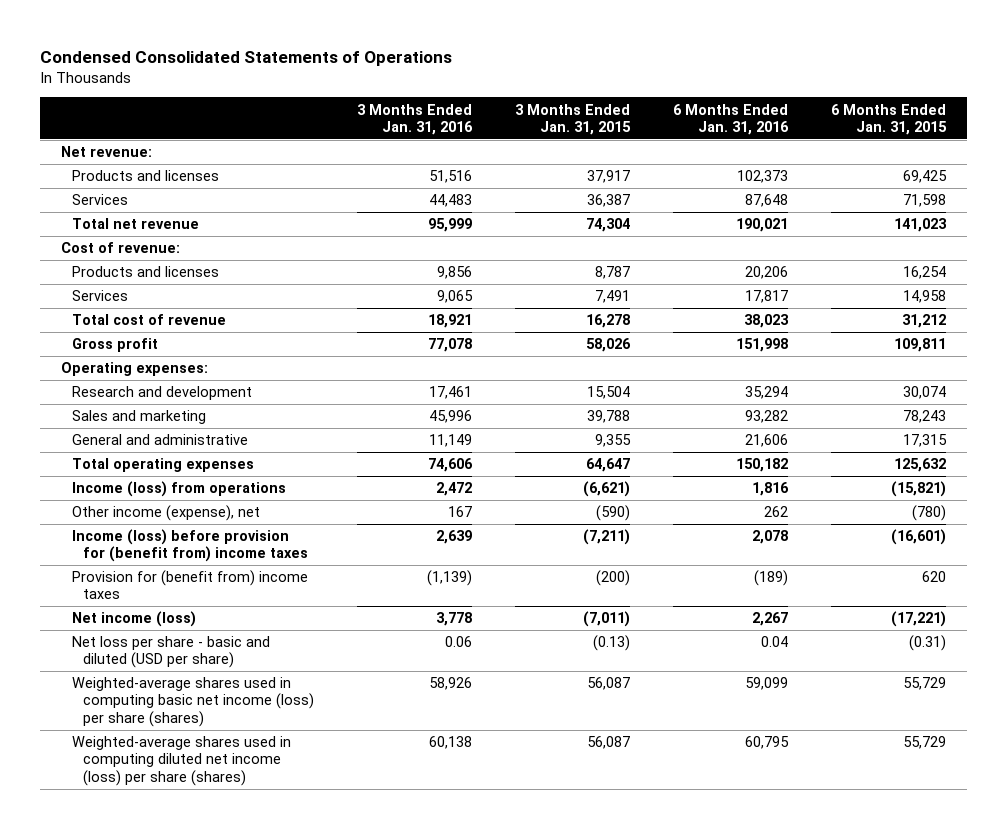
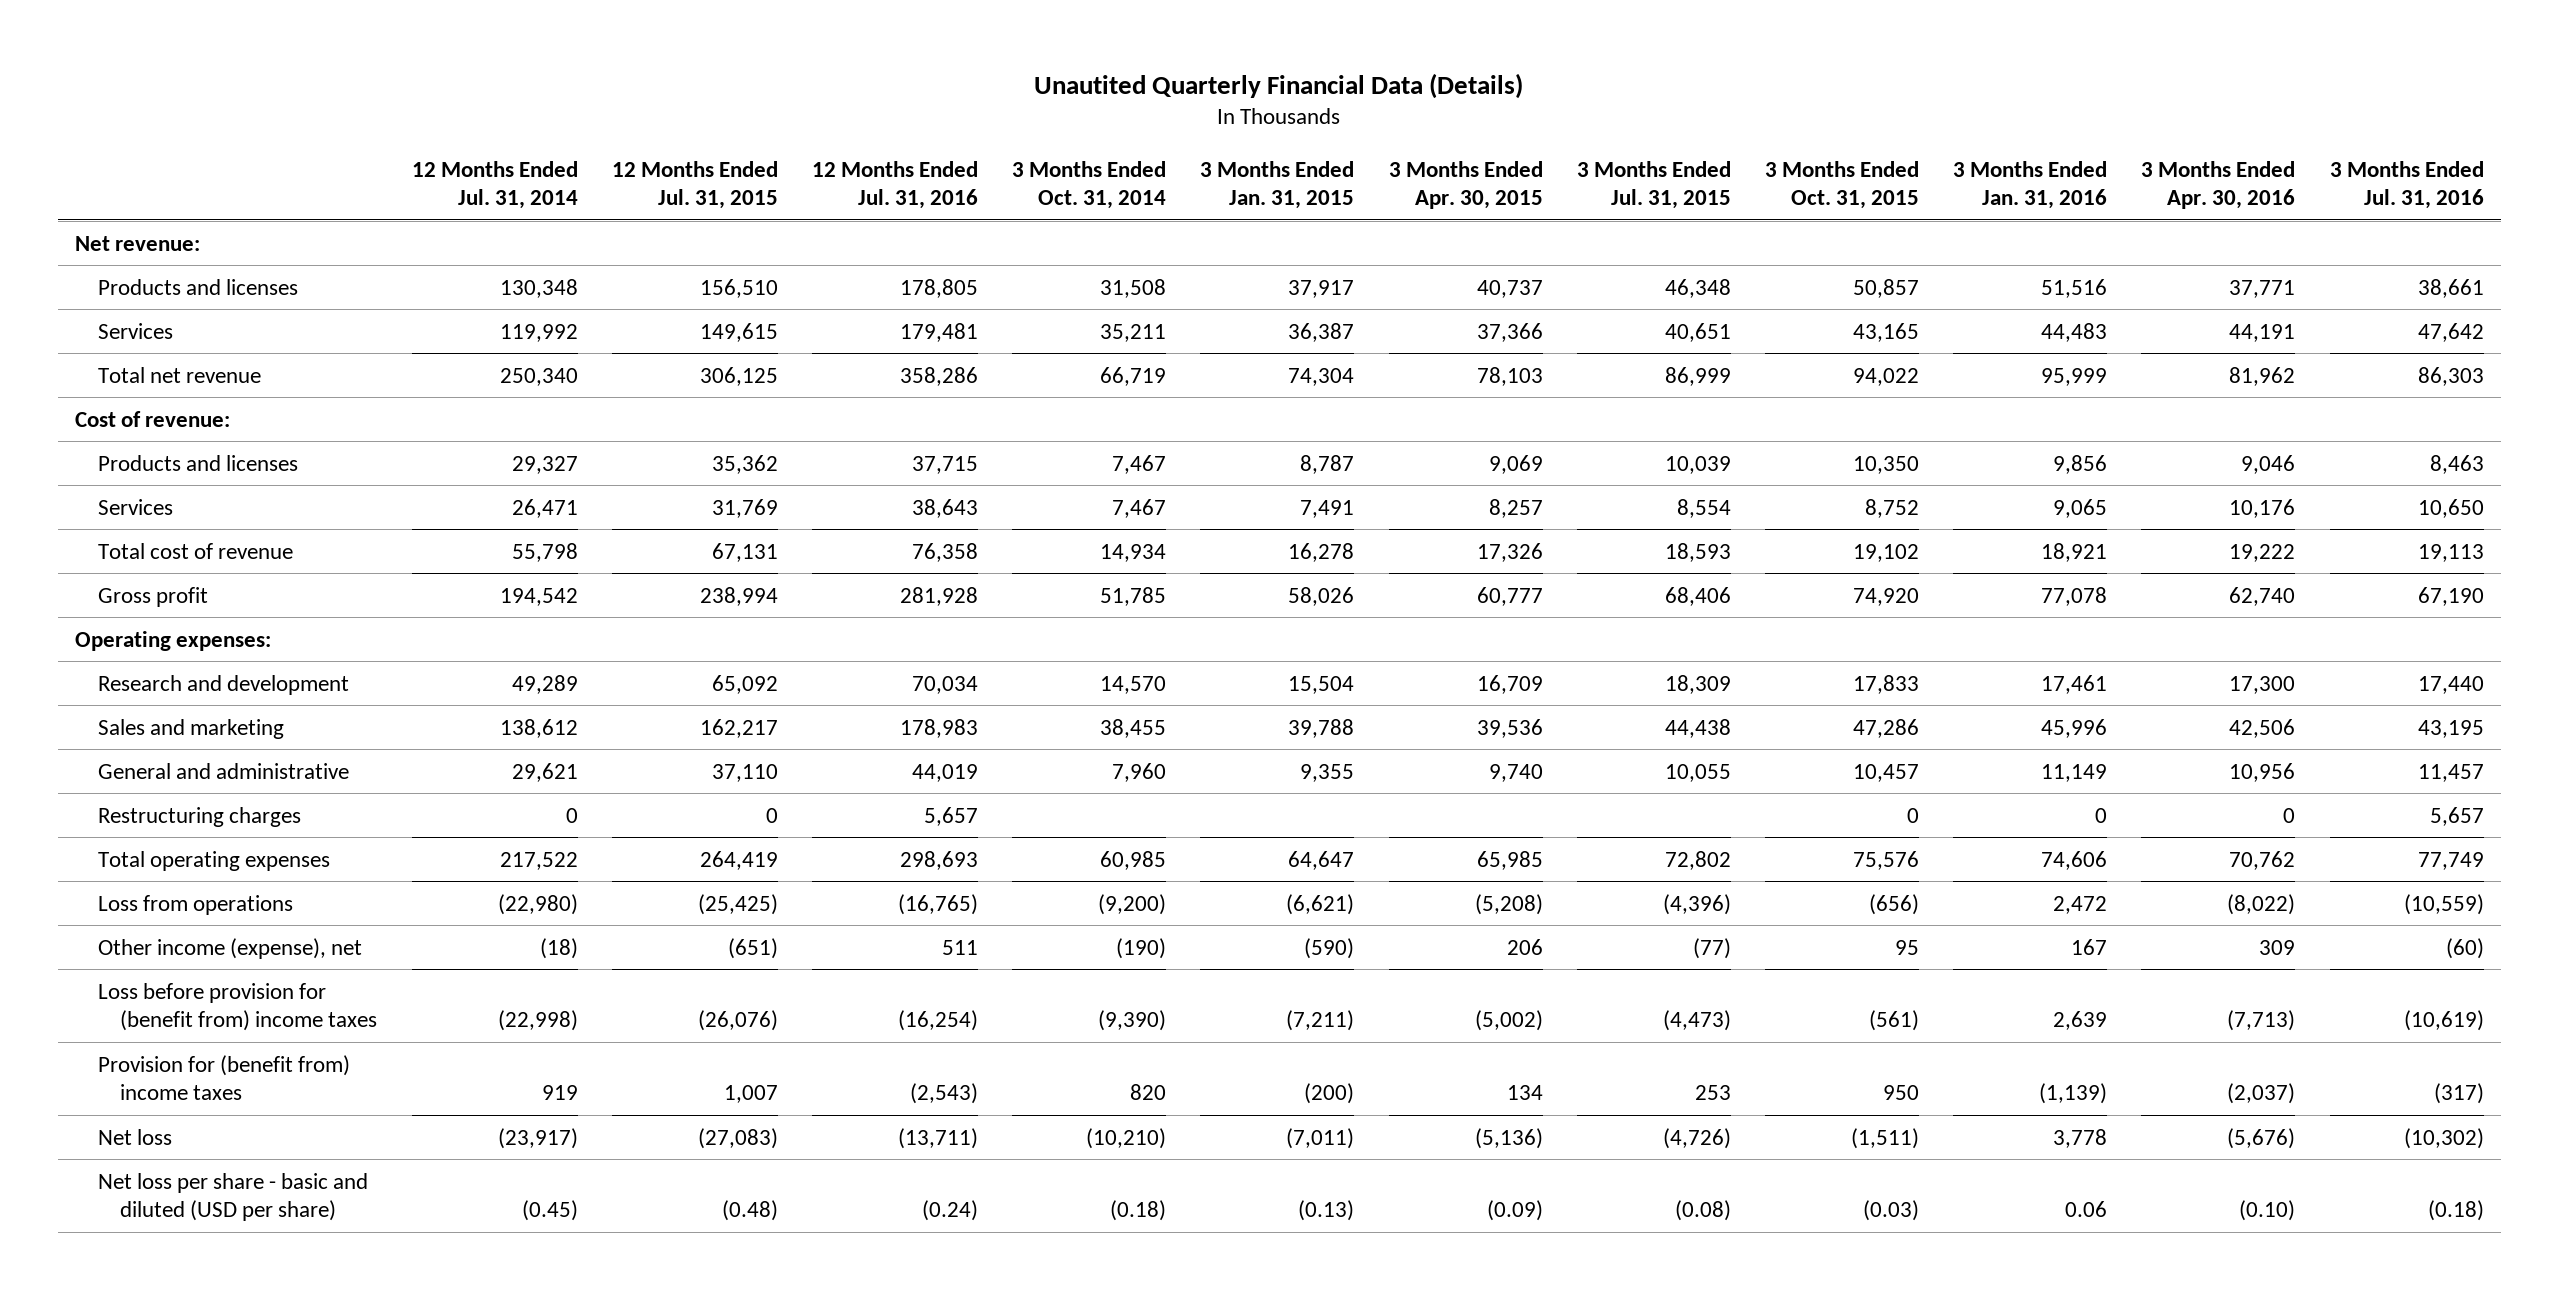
- Condensed Consolidated Statements of Operations
+ Unautited Quarterly Financial Data (Details)
- | 3 Months Ended Jan. 31, 2016 | 3 Months Ended Jan. 31, 2015 | 6 Months Ended Jan. 31, 2016 | 6 Months Ended Jan. 31, 2015
+ | 12 Months Ended Jul. 31, 2014 | 12 Months Ended Jul. 31, 2015 | 12 Months Ended Jul. 31, 2016 | 3 Months Ended Oct. 31, 2014 | 3 Months Ended Jan. 31, 2015 | 3 Months Ended Apr. 30, 2015 | 3 Months Ended Jul. 31, 2015 | 3 Months Ended Oct. 31, 2015 | 3 Months Ended Jan. 31, 2016 | 3 Months Ended Apr. 30, 2016 | 3 Months Ended Jul. 31, 2016
+ Restructuring charges | 0 | 0 | 5,657 | | | | | 0 | 0 | 0 | 5,657
- Income (loss) from operations | 2,472 | (6,621) | 1,816 | (15,821)
+ Loss from operations | (22,980) | (25,425) | (16,765) | (9,200) | (6,621) | (5,208) | (4,396) | (656) | 2,472 | (8,022) | (10,559)
- Income (loss) before provision for (benefit from) income taxes | 2,639 | (7,211) | 2,078 | (16,601)
+ Loss before provision for (benefit from) income taxes | (22,998) | (26,076) | (16,254) | (9,390) | (7,211) | (5,002) | (4,473) | (561) | 2,639 | (7,713) | (10,619)
- Net income (loss) | 3,778 | (7,011) | 2,267 | (17,221)
+ Net loss | (23,917) | (27,083) | (13,711) | (10,210) | (7,011) | (5,136) | (4,726) | (1,511) | 3,778 | (5,676) | (10,302)
- Weighted-average shares used in computing basic net income (loss) per share (shares) | 58,926 | 56,087 | 59,099 | 55,729
- Weighted-average shares used in computing diluted net income (loss) per share (shares) | 60,138 | 56,087 | 60,795 | 55,729

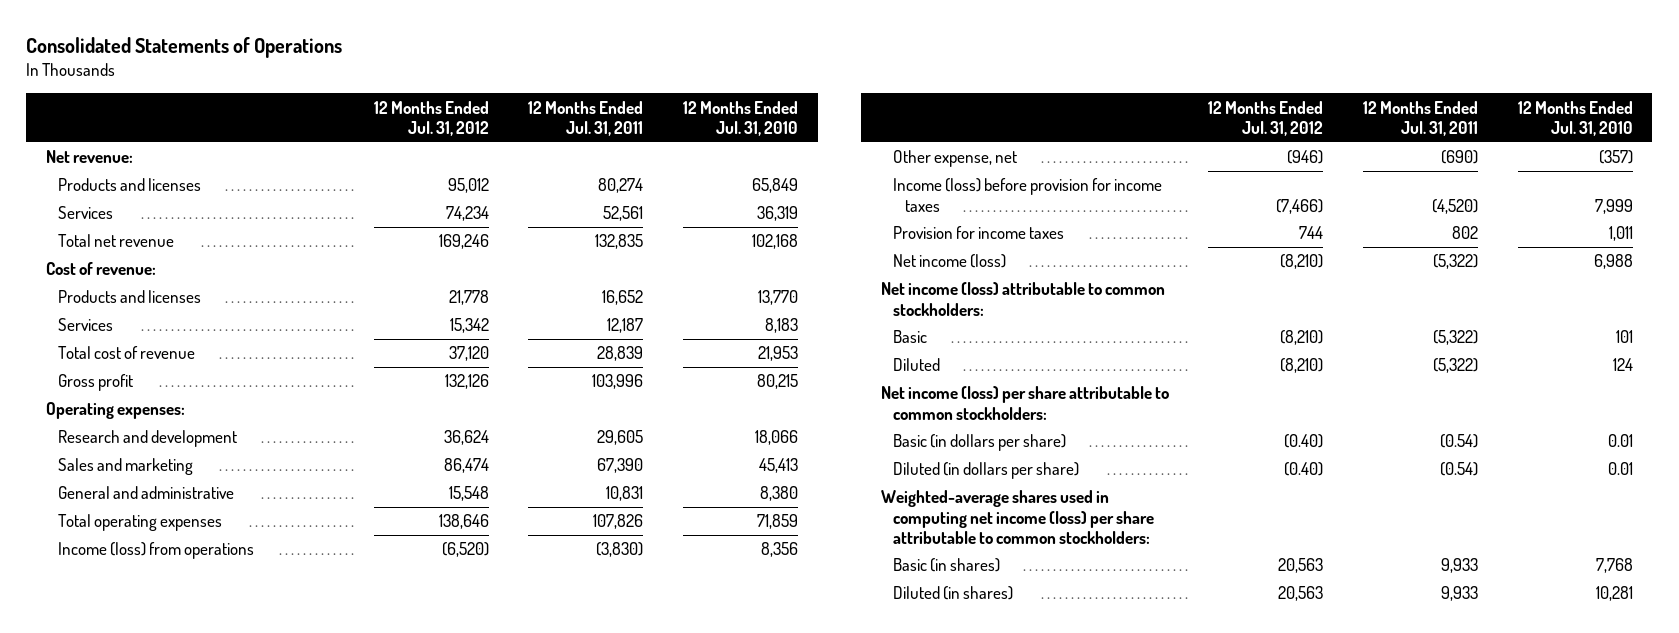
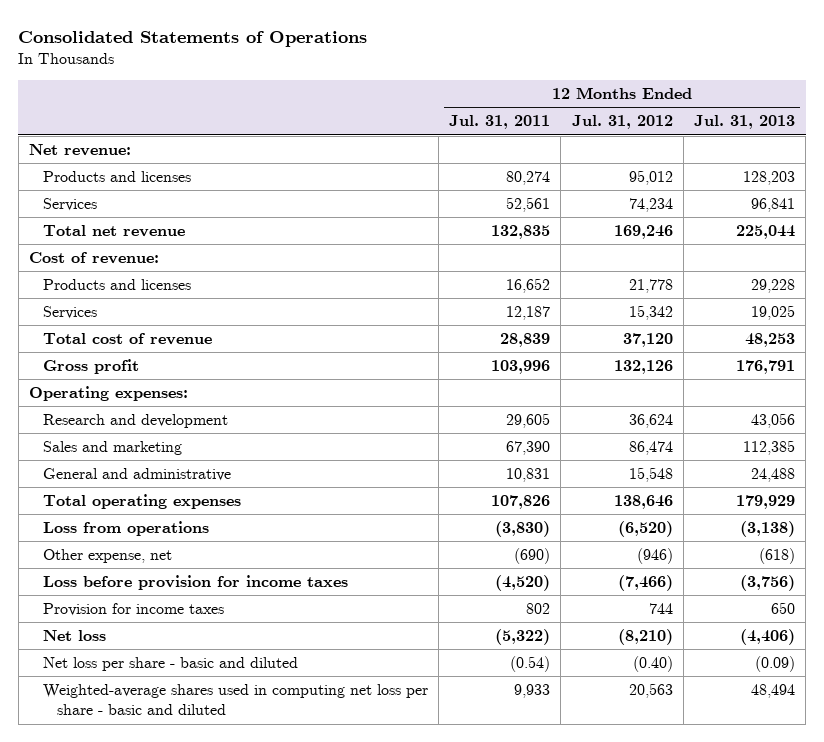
- | 12 Months Ended Jul. 31, 2012 | 12 Months Ended Jul. 31, 2011 | 12 Months Ended Jul. 31, 2010
+ | 12 Months Ended Jul. 31, 2011 | 12 Months Ended Jul. 31, 2012 | 12 Months Ended Jul. 31, 2013
- Income (loss) from operations | (6,520) | (3,830) | 8,356
+ Loss from operations | (3,830) | (6,520) | (3,138)
- Income (loss) before provision for income taxes | (7,466) | (4,520) | 7,999
+ Loss before provision for income taxes | (4,520) | (7,466) | (3,756)
- Net income (loss) | (8,210) | (5,322) | 6,988
- Net income (loss) attributable to common stockholders:
- Basic | (8,210) | (5,322) | 101
- Diluted | (8,210) | (5,322) | 124
- Net income (loss) per share attributable to common stockholders:
- Basic (in dollars per share) | (0.40) | (0.54) | 0.01
- Diluted (in dollars per share) | (0.40) | (0.54) | 0.01
- Weighted-average shares used in computing net income (loss) per share attributable to common stockholders:
- Basic (in shares) | 20,563 | 9,933 | 7,768
- Diluted (in shares) | 20,563 | 9,933 | 10,281
+ Net loss | (5,322) | (8,210) | (4,406)
+ Net loss per share - basic and diluted | (0.54) | (0.40) | (0.09)
+ Weighted-average shares used in computing net loss per share - basic and diluted | 9,933 | 20,563 | 48,494

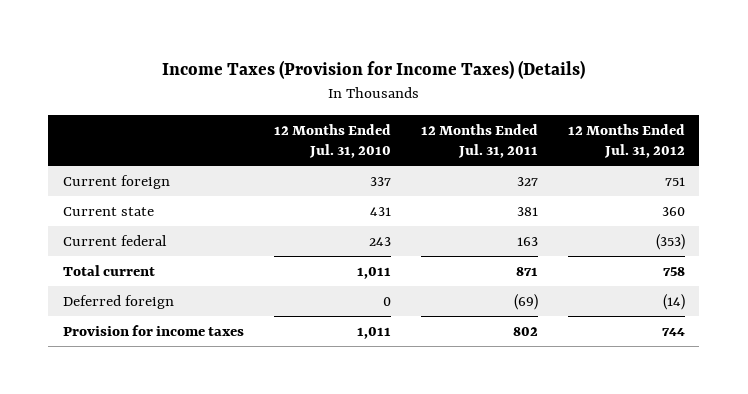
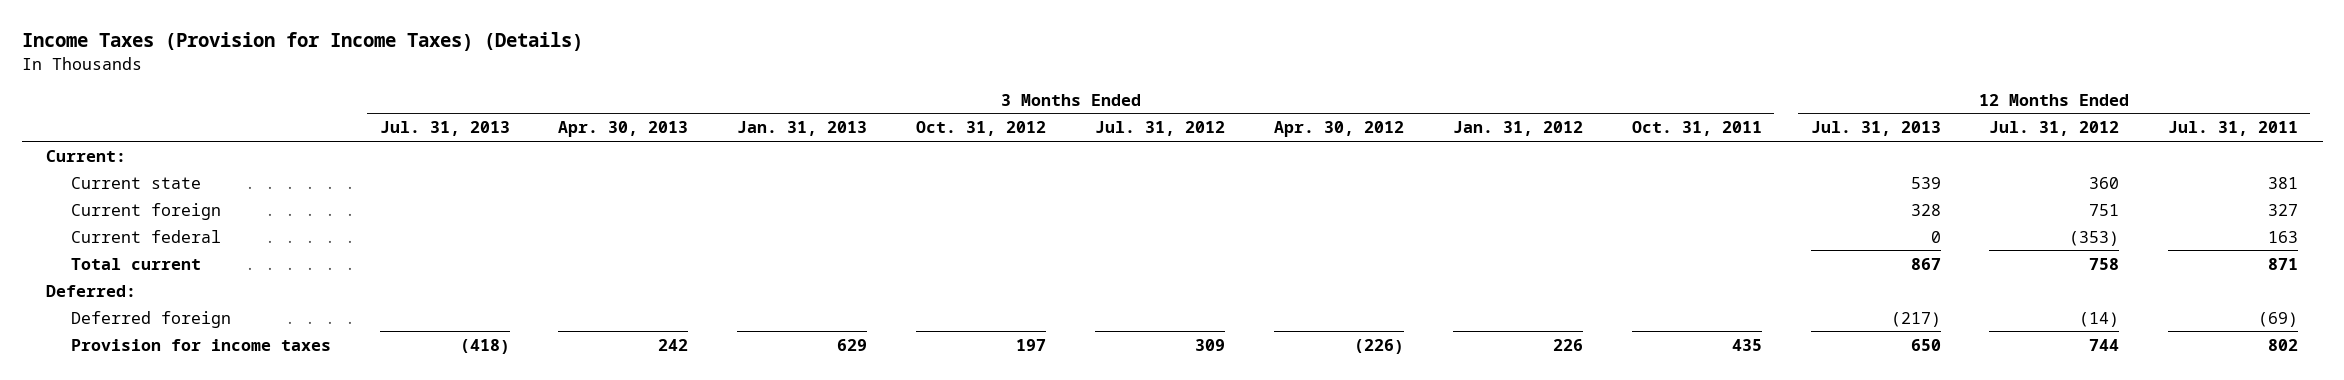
- | 12 Months Ended Jul. 31, 2010 | 12 Months Ended Jul. 31, 2011 | 12 Months Ended Jul. 31, 2012
+ | 3 Months Ended Jul. 31, 2013 | 3 Months Ended Apr. 30, 2013 | 3 Months Ended Jan. 31, 2013 | 3 Months Ended Oct. 31, 2012 | 3 Months Ended Jul. 31, 2012 | 3 Months Ended Apr. 30, 2012 | 3 Months Ended Jan. 31, 2012 | 3 Months Ended Oct. 31, 2011 | 12 Months Ended Jul. 31, 2013 | 12 Months Ended Jul. 31, 2012 | 12 Months Ended Jul. 31, 2011
+ Current:
moved down: Current foreign | | | | | | | | | 328 | 751 | 327
+ Deferred:

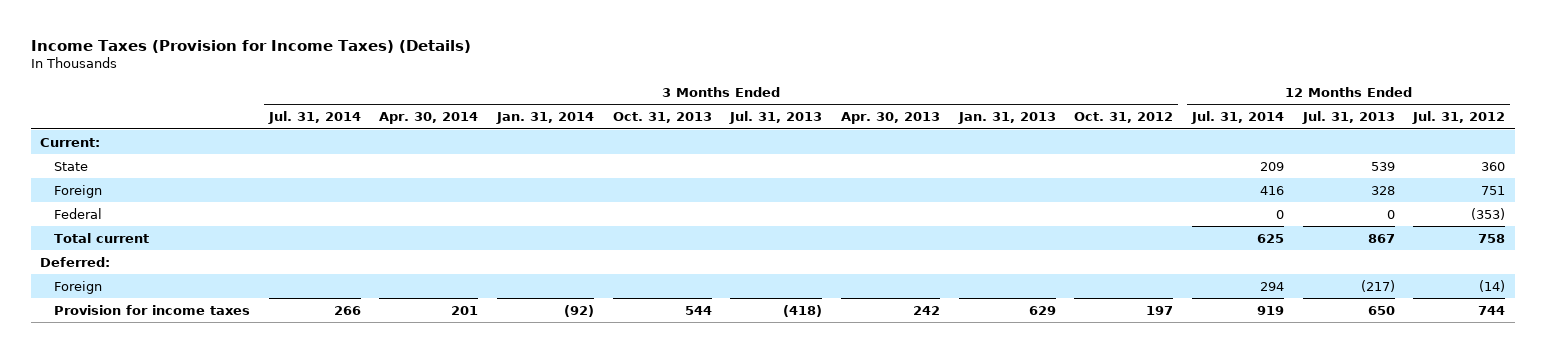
- | 3 Months Ended Jul. 31, 2013 | 3 Months Ended Apr. 30, 2013 | 3 Months Ended Jan. 31, 2013 | 3 Months Ended Oct. 31, 2012 | 3 Months Ended Jul. 31, 2012 | 3 Months Ended Apr. 30, 2012 | 3 Months Ended Jan. 31, 2012 | 3 Months Ended Oct. 31, 2011 | 12 Months Ended Jul. 31, 2013 | 12 Months Ended Jul. 31, 2012 | 12 Months Ended Jul. 31, 2011
+ | 3 Months Ended Jul. 31, 2014 | 3 Months Ended Apr. 30, 2014 | 3 Months Ended Jan. 31, 2014 | 3 Months Ended Oct. 31, 2013 | 3 Months Ended Jul. 31, 2013 | 3 Months Ended Apr. 30, 2013 | 3 Months Ended Jan. 31, 2013 | 3 Months Ended Oct. 31, 2012 | 12 Months Ended Jul. 31, 2014 | 12 Months Ended Jul. 31, 2013 | 12 Months Ended Jul. 31, 2012
- Current state | | | | | | | | | 539 | 360 | 381
- Current foreign | | | | | | | | | 328 | 751 | 327
- Current federal | | | | | | | | | 0 | (353) | 163
+ State | | | | | | | | | 209 | 539 | 360
+ Foreign | | | | | | | | | 416 | 328 | 751
+ Federal | | | | | | | | | 0 | 0 | (353)
- Deferred foreign | | | | | | | | | (217) | (14) | (69)
+ Foreign | | | | | | | | | 294 | (217) | (14)

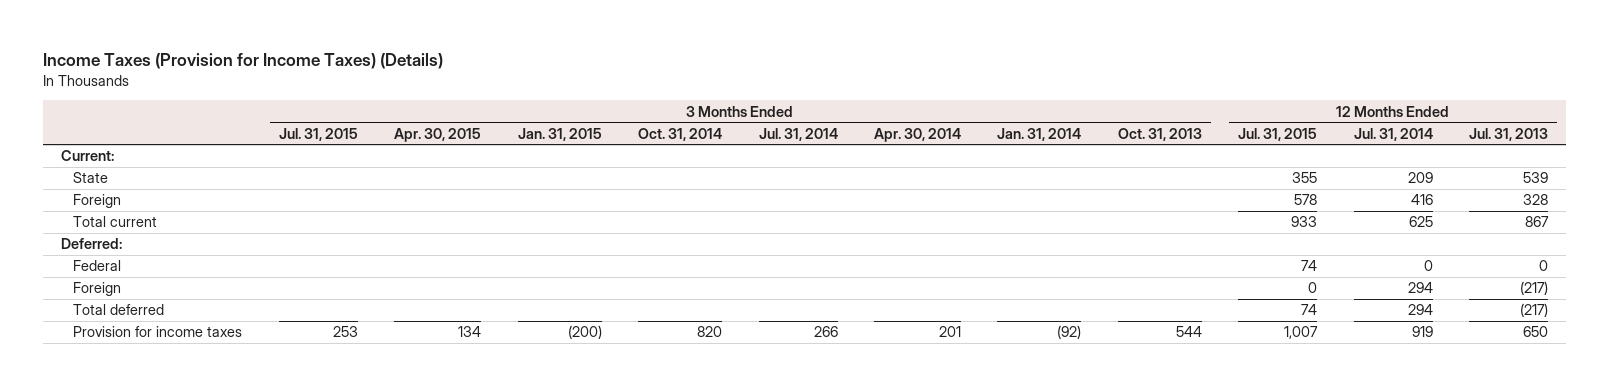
- | 3 Months Ended Jul. 31, 2014 | 3 Months Ended Apr. 30, 2014 | 3 Months Ended Jan. 31, 2014 | 3 Months Ended Oct. 31, 2013 | 3 Months Ended Jul. 31, 2013 | 3 Months Ended Apr. 30, 2013 | 3 Months Ended Jan. 31, 2013 | 3 Months Ended Oct. 31, 2012 | 12 Months Ended Jul. 31, 2014 | 12 Months Ended Jul. 31, 2013 | 12 Months Ended Jul. 31, 2012
+ | 3 Months Ended Jul. 31, 2015 | 3 Months Ended Apr. 30, 2015 | 3 Months Ended Jan. 31, 2015 | 3 Months Ended Oct. 31, 2014 | 3 Months Ended Jul. 31, 2014 | 3 Months Ended Apr. 30, 2014 | 3 Months Ended Jan. 31, 2014 | 3 Months Ended Oct. 31, 2013 | 12 Months Ended Jul. 31, 2015 | 12 Months Ended Jul. 31, 2014 | 12 Months Ended Jul. 31, 2013
moved down: Federal | | | | | | | | | 74 | 0 | 0
+ Total deferred | | | | | | | | | 74 | 294 | (217)

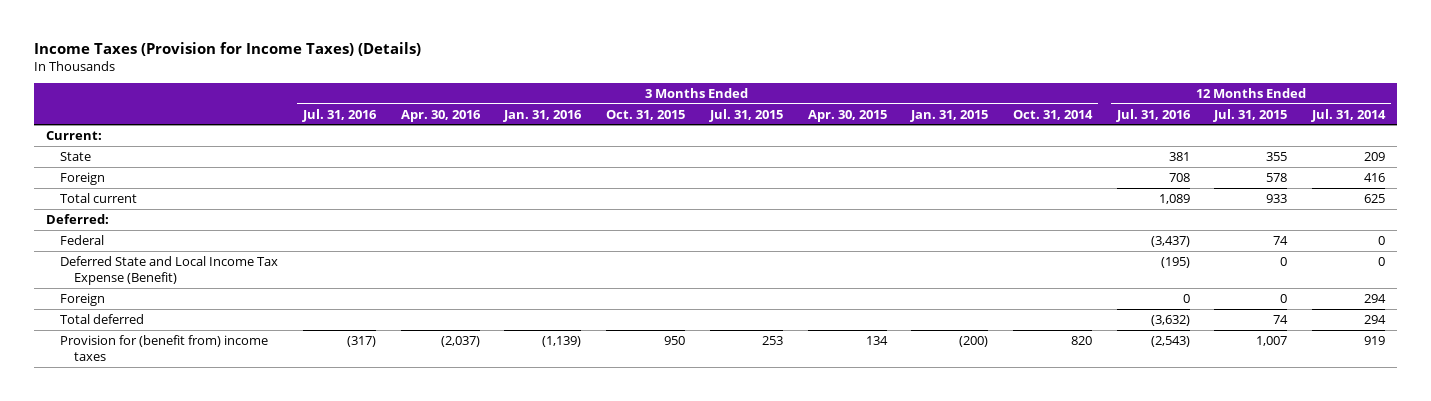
- | 3 Months Ended Jul. 31, 2015 | 3 Months Ended Apr. 30, 2015 | 3 Months Ended Jan. 31, 2015 | 3 Months Ended Oct. 31, 2014 | 3 Months Ended Jul. 31, 2014 | 3 Months Ended Apr. 30, 2014 | 3 Months Ended Jan. 31, 2014 | 3 Months Ended Oct. 31, 2013 | 12 Months Ended Jul. 31, 2015 | 12 Months Ended Jul. 31, 2014 | 12 Months Ended Jul. 31, 2013
+ | 3 Months Ended Jul. 31, 2016 | 3 Months Ended Apr. 30, 2016 | 3 Months Ended Jan. 31, 2016 | 3 Months Ended Oct. 31, 2015 | 3 Months Ended Jul. 31, 2015 | 3 Months Ended Apr. 30, 2015 | 3 Months Ended Jan. 31, 2015 | 3 Months Ended Oct. 31, 2014 | 12 Months Ended Jul. 31, 2016 | 12 Months Ended Jul. 31, 2015 | 12 Months Ended Jul. 31, 2014
+ Deferred State and Local Income Tax Expense (Benefit) | | | | | | | | | (195) | 0 | 0
- Provision for income taxes | 253 | 134 | (200) | 820 | 266 | 201 | (92) | 544 | 1,007 | 919 | 650
+ Provision for (benefit from) income taxes | (317) | (2,037) | (1,139) | 950 | 253 | 134 | (200) | 820 | (2,543) | 1,007 | 919

